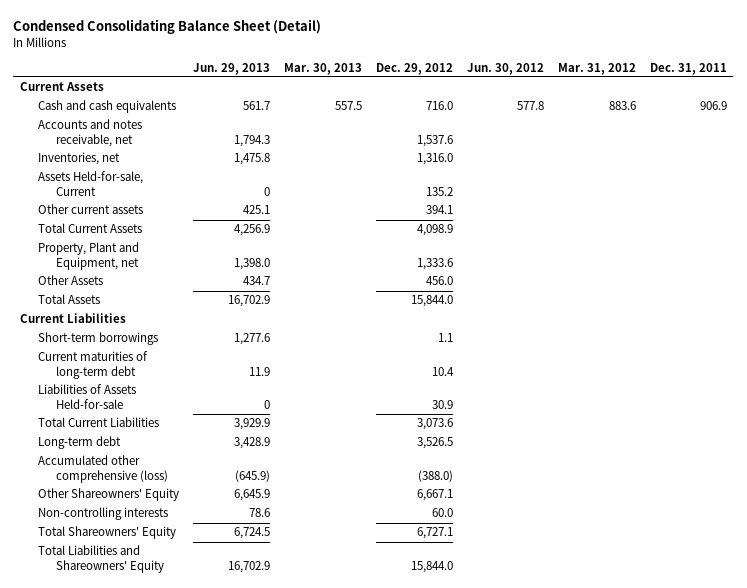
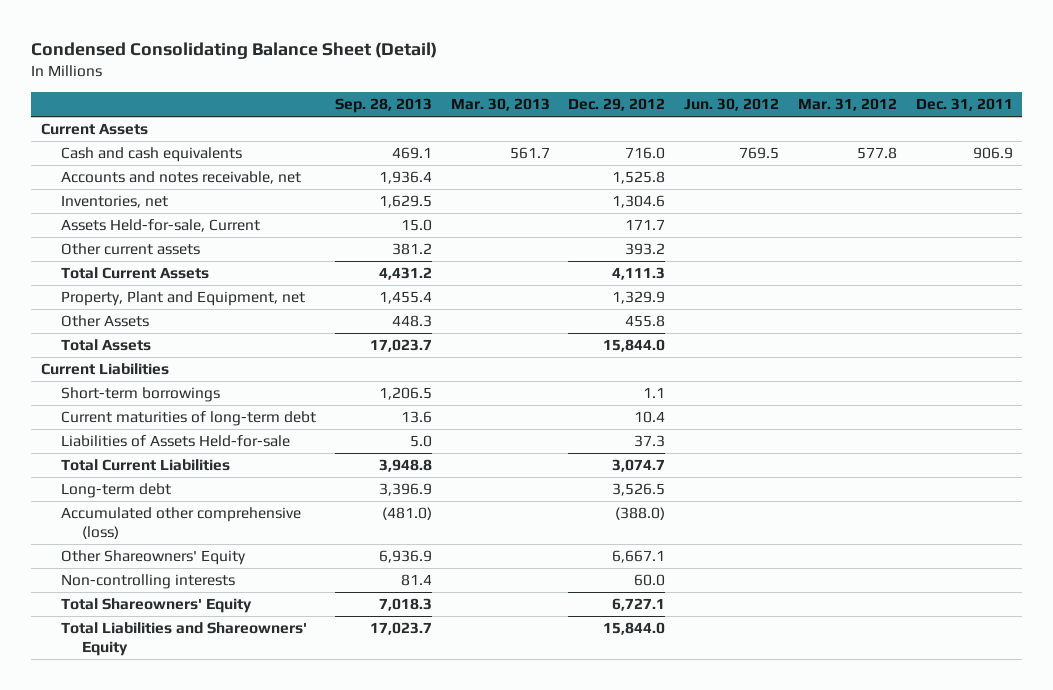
- | Jun. 29, 2013 | Mar. 30, 2013 | Dec. 29, 2012 | Jun. 30, 2012 | Mar. 31, 2012 | Dec. 31, 2011
+ | Sep. 28, 2013 | Mar. 30, 2013 | Dec. 29, 2012 | Jun. 30, 2012 | Mar. 31, 2012 | Dec. 31, 2011
- Cash and cash equivalents | 561.7 | 557.5 | 716.0 | 577.8 | 883.6 | 906.9
- Accounts and notes receivable, net | 1,794.3 | | 1,537.6 | | |
- Inventories, net | 1,475.8 | | 1,316.0 | | |
- Assets Held-for-sale, Current | 0 | | 135.2 | | |
- Other current assets | 425.1 | | 394.1 | | |
- Total Current Assets | 4,256.9 | | 4,098.9 | | |
- Property, Plant and Equipment, net | 1,398.0 | | 1,333.6 | | |
- Other Assets | 434.7 | | 456.0 | | |
+ Cash and cash equivalents | 469.1 | 561.7 | 716.0 | 769.5 | 577.8 | 906.9
+ Accounts and notes receivable, net | 1,936.4 | | 1,525.8 | | |
+ Inventories, net | 1,629.5 | | 1,304.6 | | |
+ Assets Held-for-sale, Current | 15.0 | | 171.7 | | |
+ Other current assets | 381.2 | | 393.2 | | |
+ Total Current Assets | 4,431.2 | | 4,111.3 | | |
+ Property, Plant and Equipment, net | 1,455.4 | | 1,329.9 | | |
+ Other Assets | 448.3 | | 455.8 | | |
- Liabilities of Assets Held-for-sale | 0 | | 30.9 | | |
- Total Current Liabilities | 3,929.9 | | 3,073.6 | | |
+ Liabilities of Assets Held-for-sale | 5.0 | | 37.3 | | |
+ Total Current Liabilities | 3,948.8 | | 3,074.7 | | |

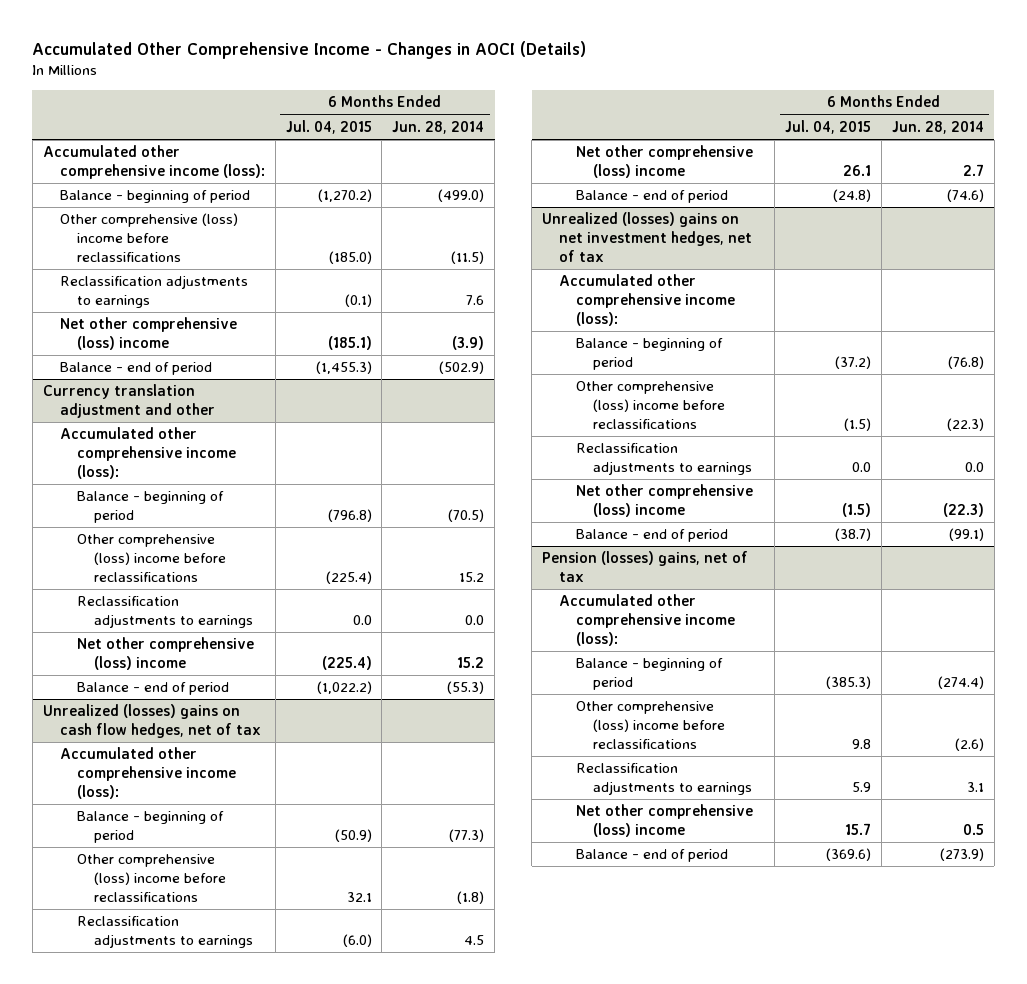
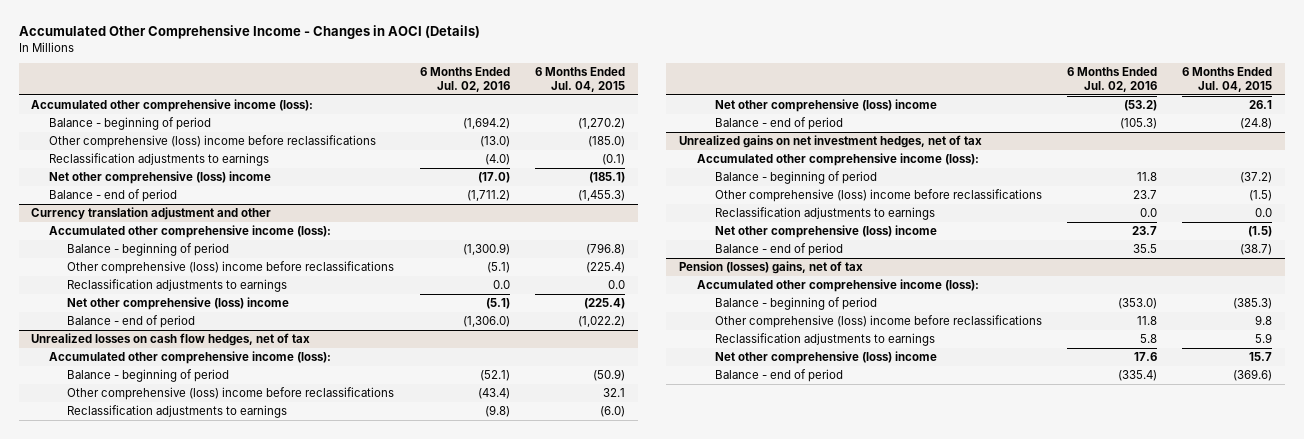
- | 6 Months Ended Jul. 04, 2015 | 6 Months Ended Jun. 28, 2014
+ | 6 Months Ended Jul. 02, 2016 | 6 Months Ended Jul. 04, 2015
- Unrealized (losses) gains on cash flow hedges, net of tax
+ Unrealized losses on cash flow hedges, net of tax
- Unrealized (losses) gains on net investment hedges, net of tax
+ Unrealized gains on net investment hedges, net of tax

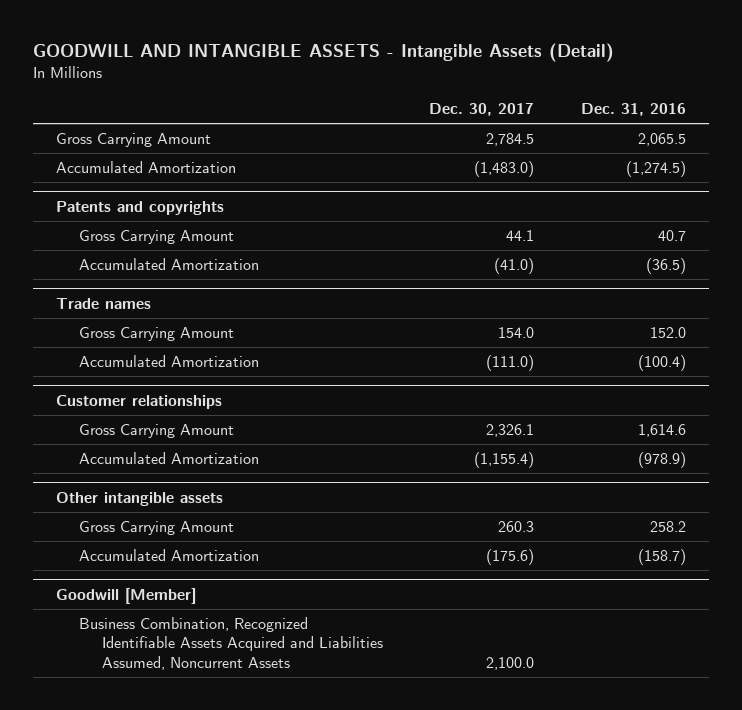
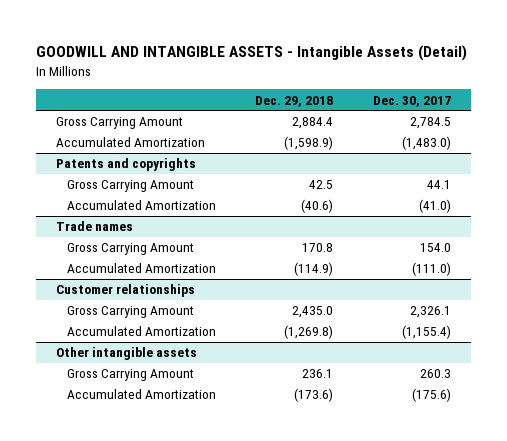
- | Dec. 30, 2017 | Dec. 31, 2016
+ | Dec. 29, 2018 | Dec. 30, 2017
- Goodwill [Member]
- Business Combination, Recognized Identifiable Assets Acquired and Liabilities Assumed, Noncurrent Assets | 2,100.0 |

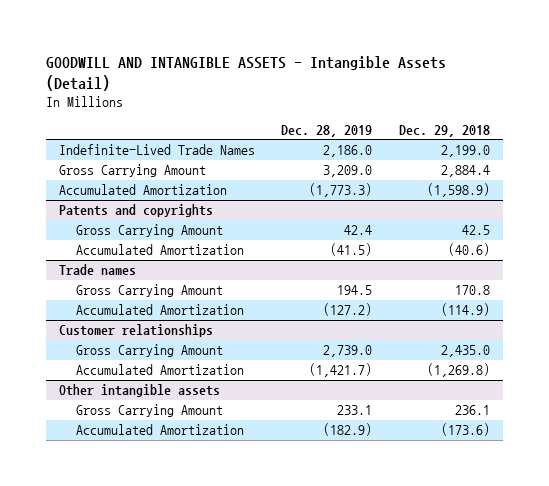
- | Dec. 29, 2018 | Dec. 30, 2017
+ | Dec. 28, 2019 | Dec. 29, 2018
+ Indefinite-Lived Trade Names | 2,186.0 | 2,199.0

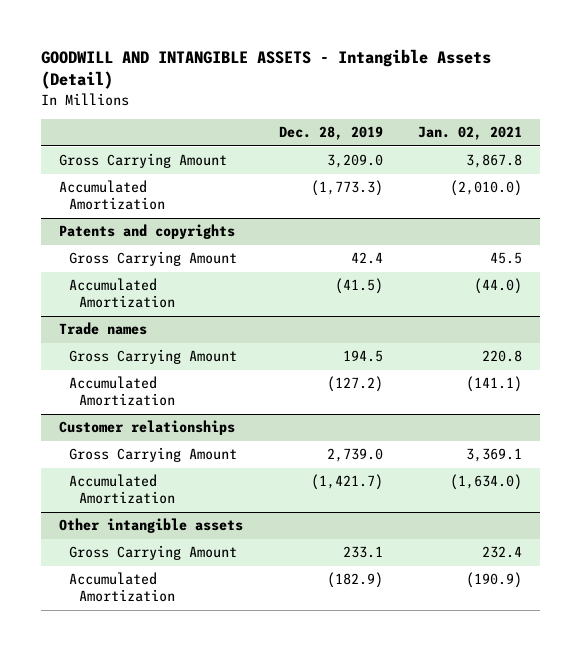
- | Dec. 28, 2019 | Dec. 29, 2018
+ | Dec. 28, 2019 | Jan. 02, 2021
- Indefinite-Lived Trade Names | 2,186.0 | 2,199.0

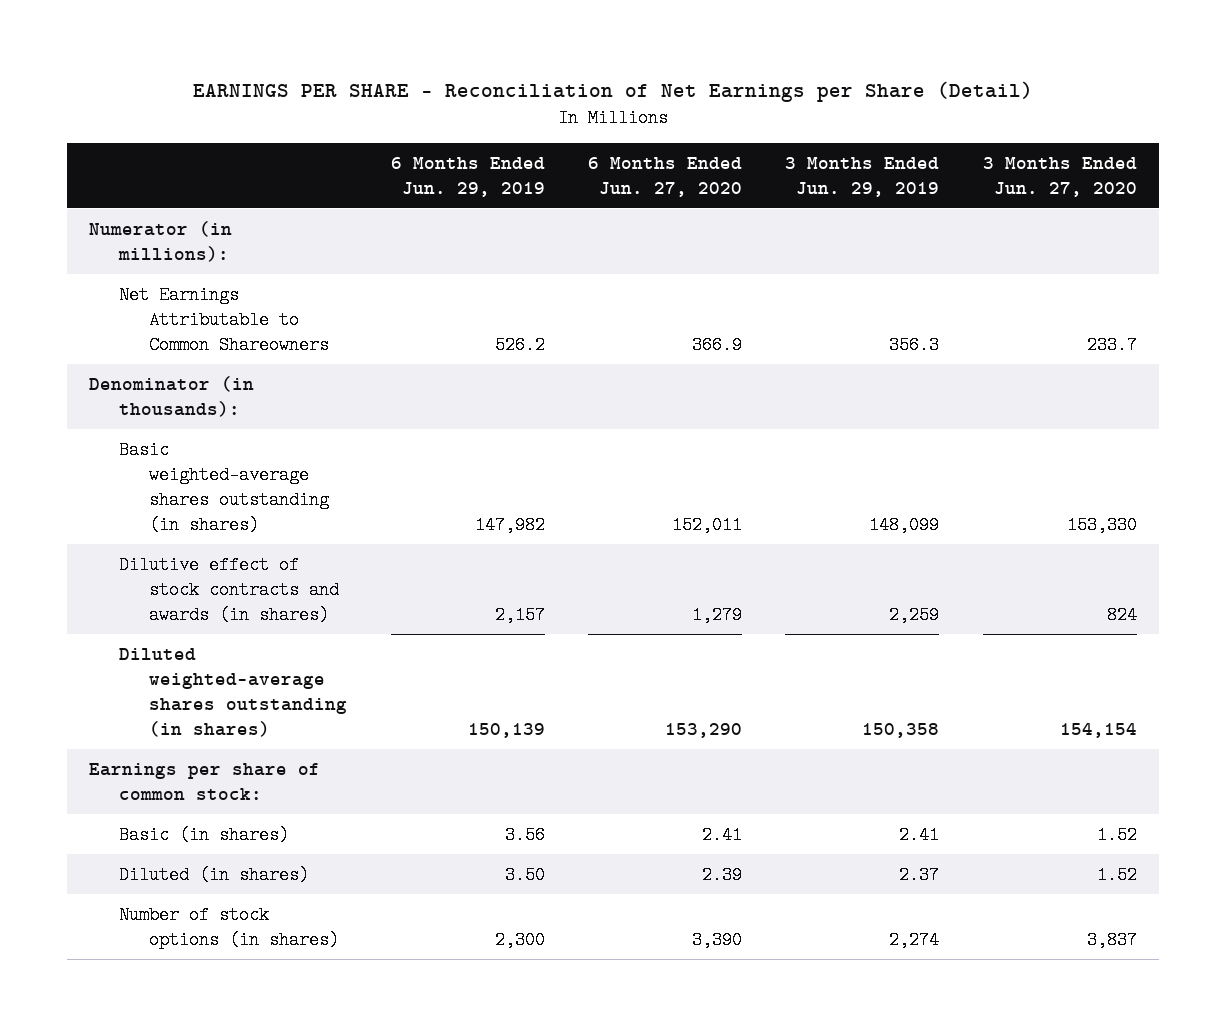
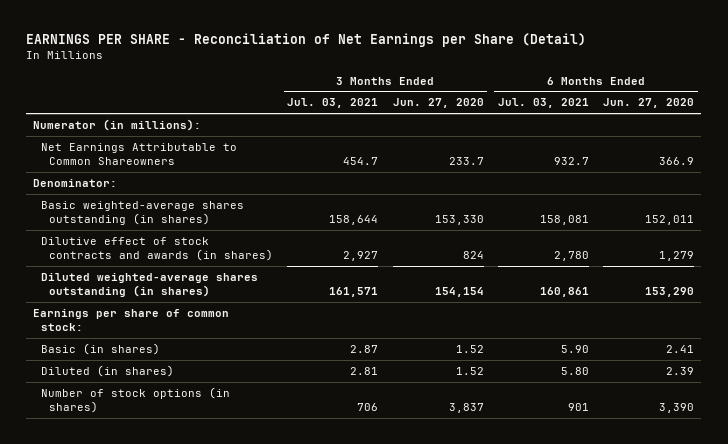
- | 6 Months Ended Jun. 29, 2019 | 6 Months Ended Jun. 27, 2020 | 3 Months Ended Jun. 29, 2019 | 3 Months Ended Jun. 27, 2020
+ | 3 Months Ended Jul. 03, 2021 | 3 Months Ended Jun. 27, 2020 | 6 Months Ended Jul. 03, 2021 | 6 Months Ended Jun. 27, 2020
- Denominator (in thousands):
+ Denominator:

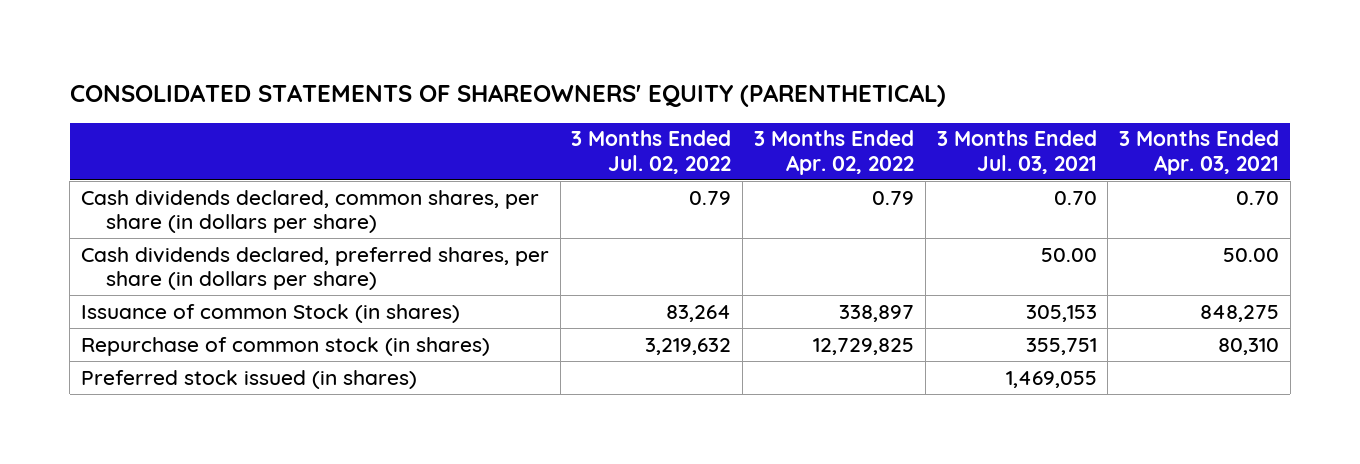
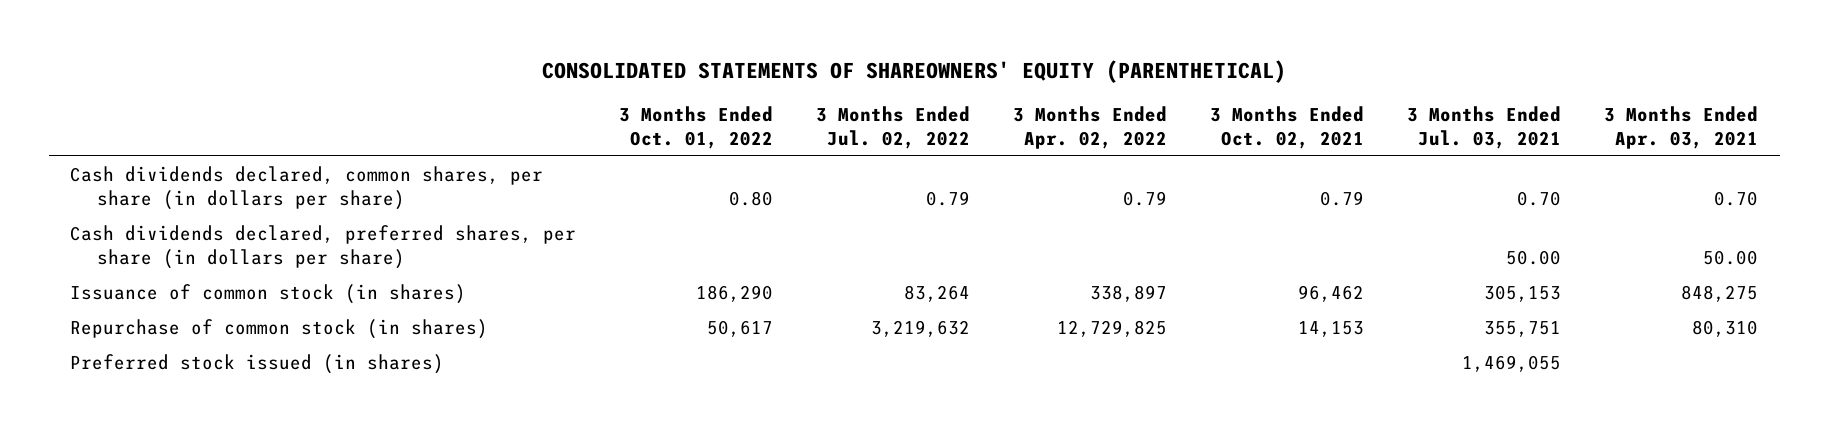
- | 3 Months Ended Jul. 02, 2022 | 3 Months Ended Apr. 02, 2022 | 3 Months Ended Jul. 03, 2021 | 3 Months Ended Apr. 03, 2021
+ | 3 Months Ended Oct. 01, 2022 | 3 Months Ended Jul. 02, 2022 | 3 Months Ended Apr. 02, 2022 | 3 Months Ended Oct. 02, 2021 | 3 Months Ended Jul. 03, 2021 | 3 Months Ended Apr. 03, 2021
- Issuance of common Stock (in shares) | 83,264 | 338,897 | 305,153 | 848,275
+ Issuance of common stock (in shares) | 186,290 | 83,264 | 338,897 | 96,462 | 305,153 | 848,275

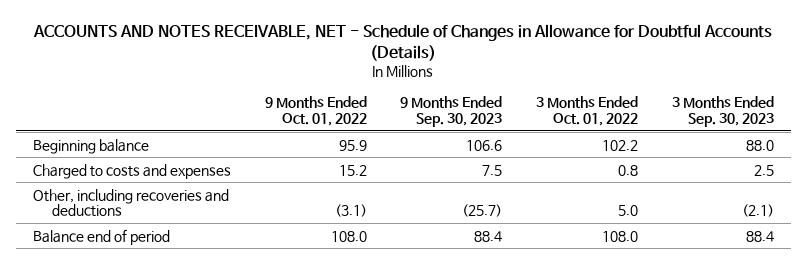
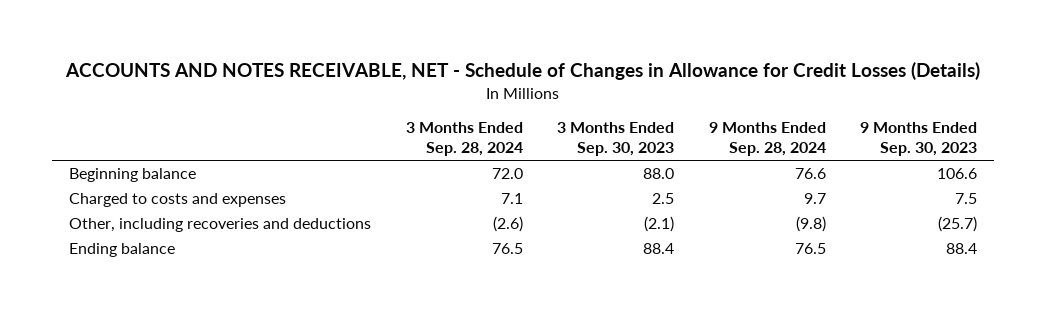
- ACCOUNTS AND NOTES RECEIVABLE, NET - Schedule of Changes in Allowance for Doubtful Accounts (Details)
+ ACCOUNTS AND NOTES RECEIVABLE, NET - Schedule of Changes in Allowance for Credit Losses (Details)
- | 9 Months Ended Oct. 01, 2022 | 9 Months Ended Sep. 30, 2023 | 3 Months Ended Oct. 01, 2022 | 3 Months Ended Sep. 30, 2023
+ | 3 Months Ended Sep. 28, 2024 | 3 Months Ended Sep. 30, 2023 | 9 Months Ended Sep. 28, 2024 | 9 Months Ended Sep. 30, 2023
- Balance end of period | 108.0 | 88.4 | 108.0 | 88.4
+ Ending balance | 76.5 | 88.4 | 76.5 | 88.4

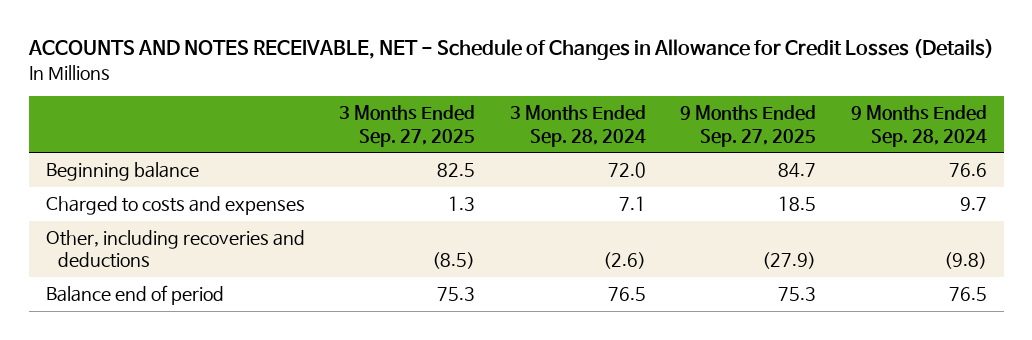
- | 3 Months Ended Sep. 28, 2024 | 3 Months Ended Sep. 30, 2023 | 9 Months Ended Sep. 28, 2024 | 9 Months Ended Sep. 30, 2023
+ | 3 Months Ended Sep. 27, 2025 | 3 Months Ended Sep. 28, 2024 | 9 Months Ended Sep. 27, 2025 | 9 Months Ended Sep. 28, 2024
- Ending balance | 76.5 | 88.4 | 76.5 | 88.4
+ Balance end of period | 75.3 | 76.5 | 75.3 | 76.5

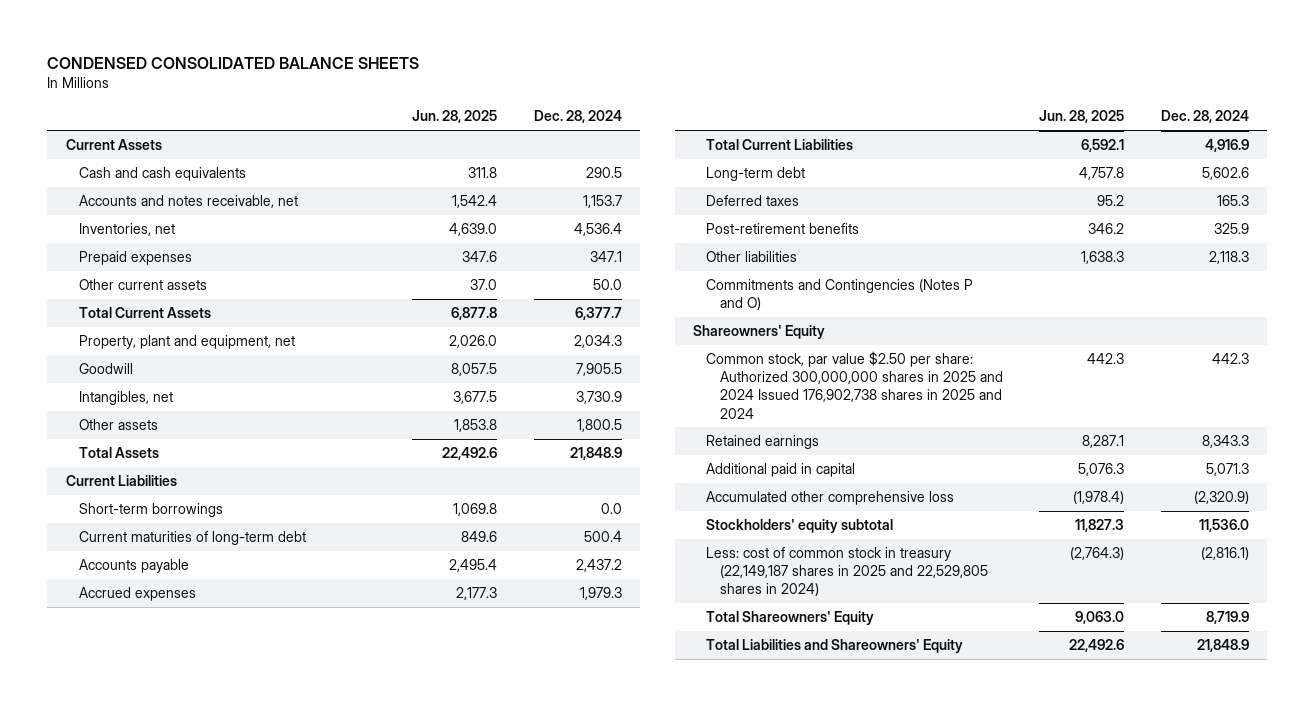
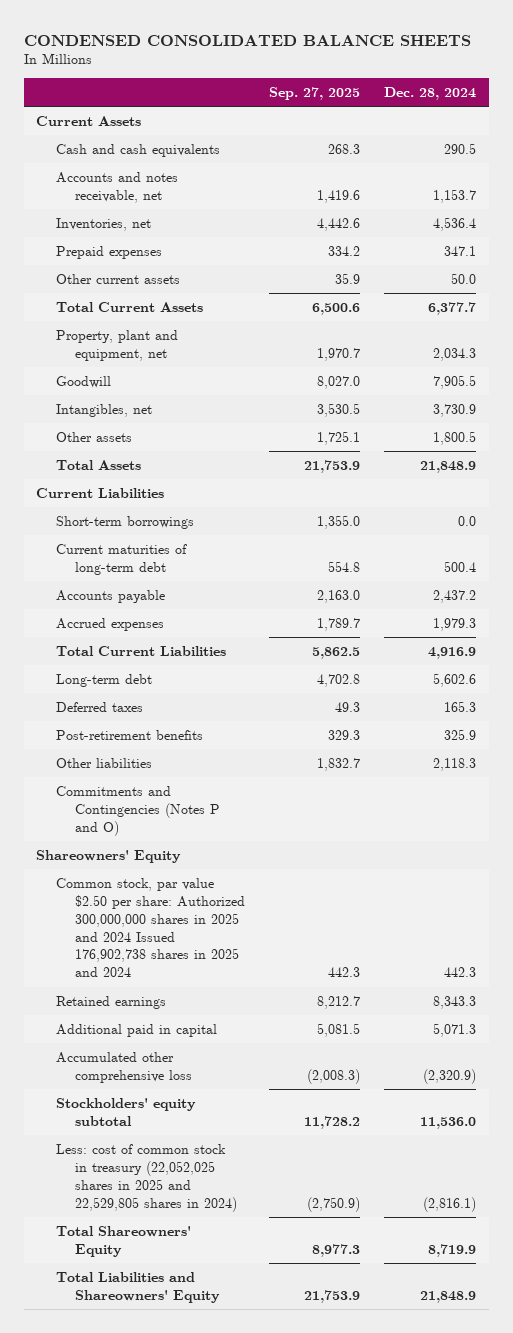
- | Jun. 28, 2025 | Dec. 28, 2024
+ | Sep. 27, 2025 | Dec. 28, 2024
- Less: cost of common stock in treasury (22,149,187 shares in 2025 and 22,529,805 shares in 2024) | (2,764.3) | (2,816.1)
+ Less: cost of common stock in treasury (22,052,025 shares in 2025 and 22,529,805 shares in 2024) | (2,750.9) | (2,816.1)

